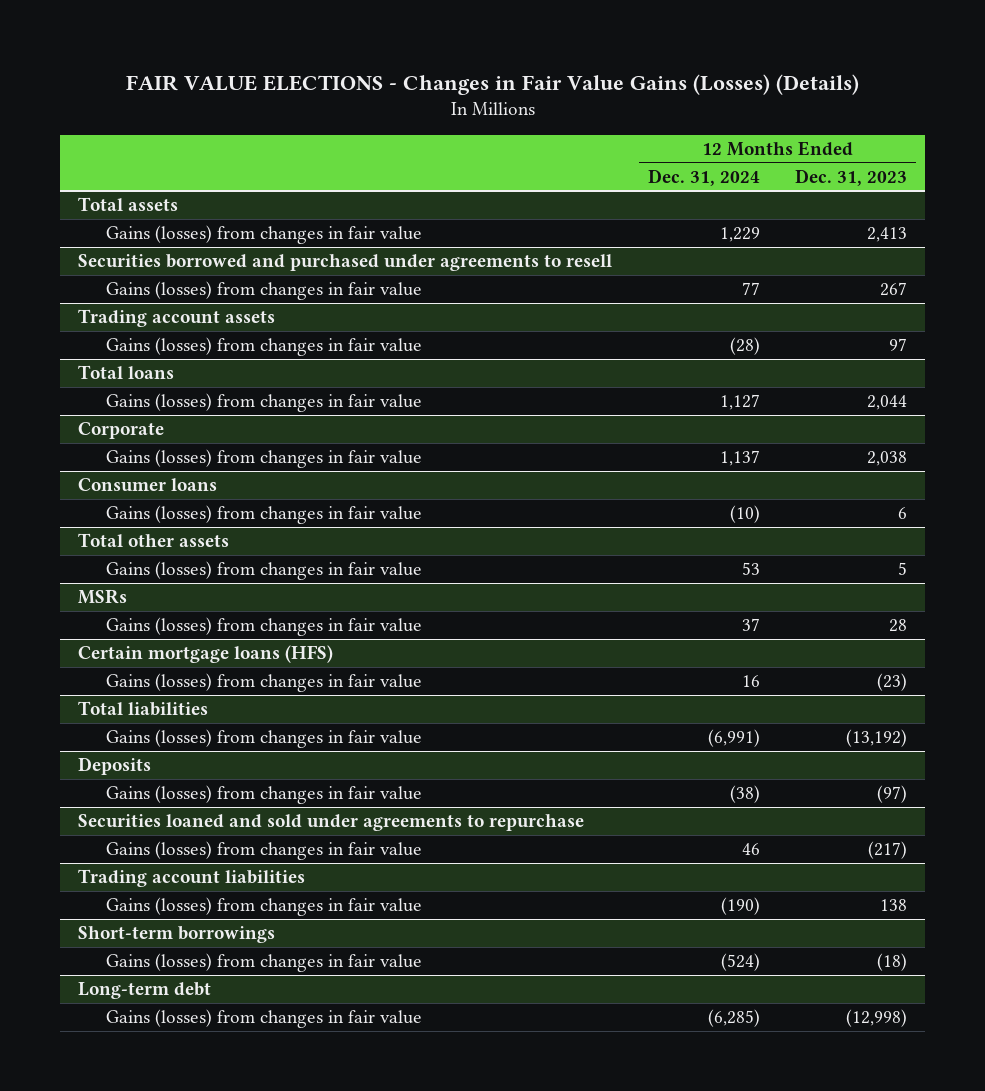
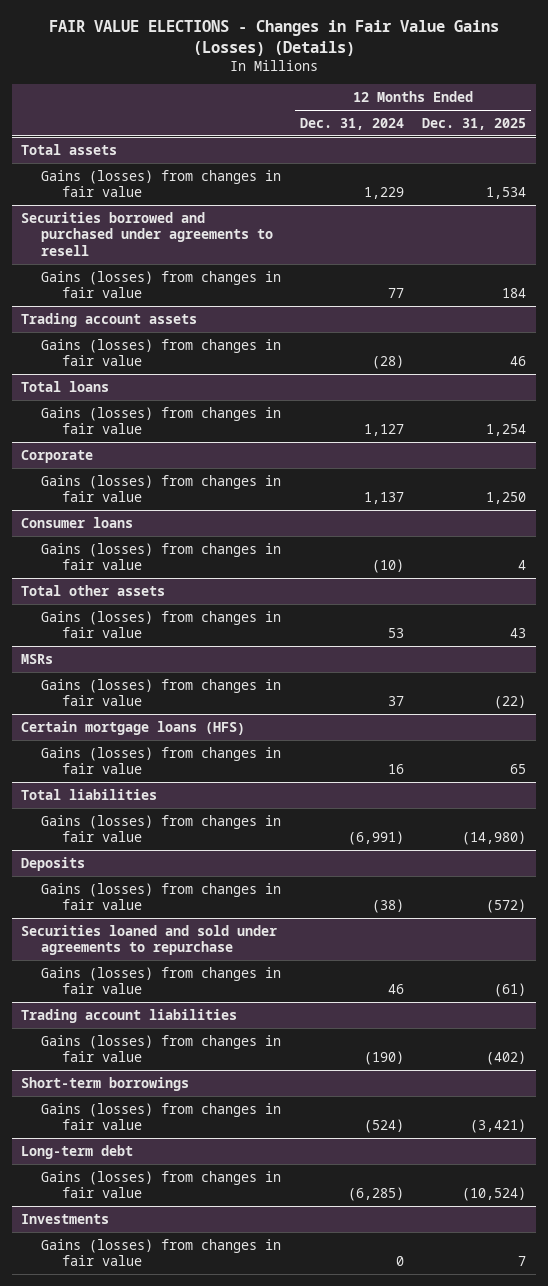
- | 12 Months Ended Dec. 31, 2024 | 12 Months Ended Dec. 31, 2023
+ | 12 Months Ended Dec. 31, 2024 | 12 Months Ended Dec. 31, 2025
+ Investments
+ Gains (losses) from changes in fair value | 0 | 7

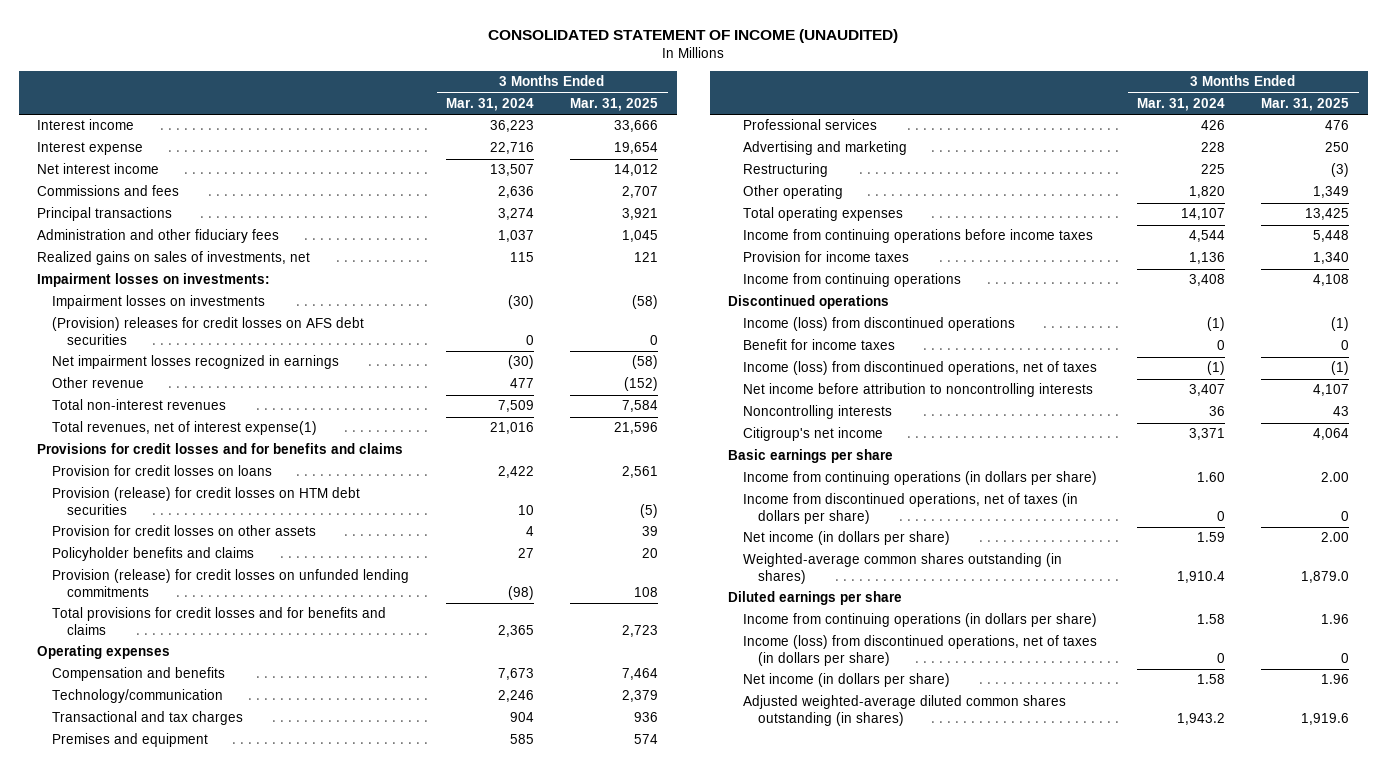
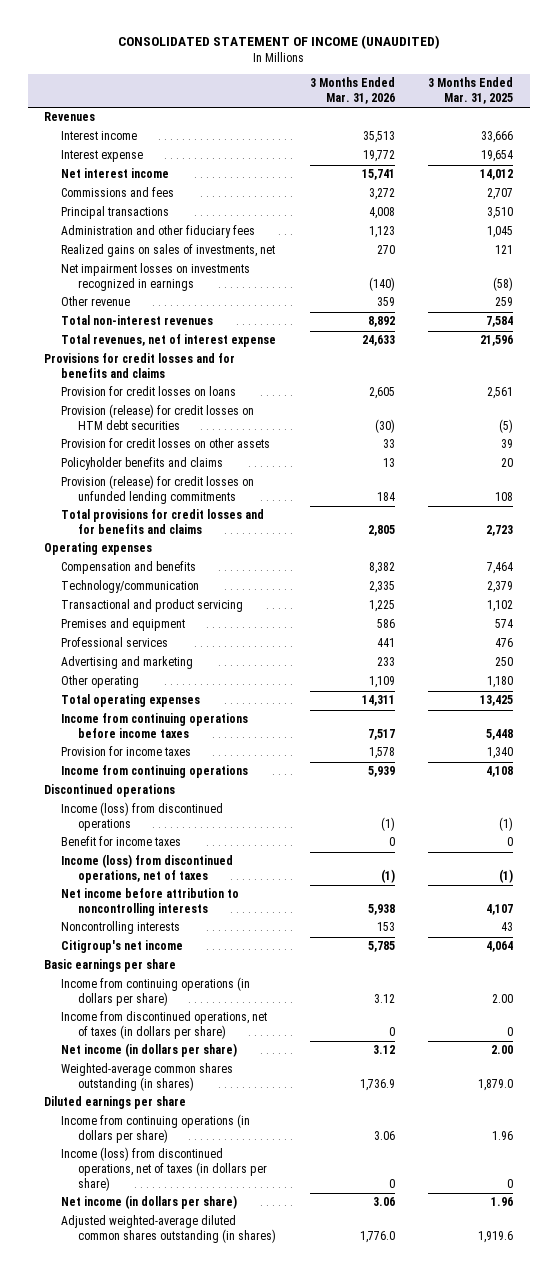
- | 3 Months Ended Mar. 31, 2024 | 3 Months Ended Mar. 31, 2025
+ | 3 Months Ended Mar. 31, 2026 | 3 Months Ended Mar. 31, 2025
+ Revenues
- Principal transactions | 3,274 | 3,921
+ Principal transactions | 4,008 | 3,510
- Impairment losses on investments:
- Impairment losses on investments | (30) | (58)
- (Provision) releases for credit losses on AFS debt securities | 0 | 0
- Net impairment losses recognized in earnings | (30) | (58)
- Other revenue | 477 | (152)
+ Net impairment losses on investments recognized in earnings | (140) | (58)
+ Other revenue | 359 | 259
- Total revenues, net of interest expense(1) | 21,016 | 21,596
+ Total revenues, net of interest expense | 24,633 | 21,596
- Transactional and tax charges | 904 | 936
+ Transactional and product servicing | 1,225 | 1,102
- Restructuring | 225 | (3)
- Other operating | 1,820 | 1,349
+ Other operating | 1,109 | 1,180

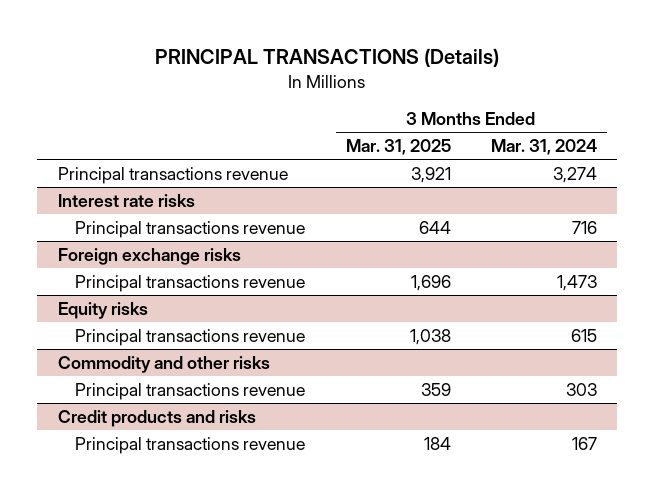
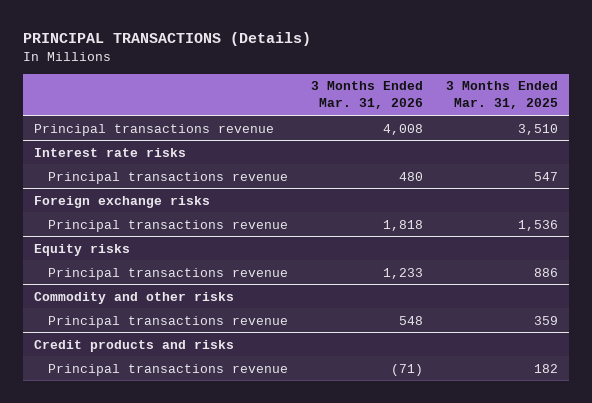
- | 3 Months Ended Mar. 31, 2025 | 3 Months Ended Mar. 31, 2024
+ | 3 Months Ended Mar. 31, 2026 | 3 Months Ended Mar. 31, 2025
- Principal transactions revenue | 3,921 | 3,274
+ Principal transactions revenue | 4,008 | 3,510
@ Interest rate risks
- Principal transactions revenue | 644 | 716
+ Principal transactions revenue | 480 | 547
@ Foreign exchange risks
- Principal transactions revenue | 1,696 | 1,473
+ Principal transactions revenue | 1,818 | 1,536
@ Equity risks
- Principal transactions revenue | 1,038 | 615
+ Principal transactions revenue | 1,233 | 886
@ Credit products and risks
- Principal transactions revenue | 184 | 167
+ Principal transactions revenue | (71) | 182

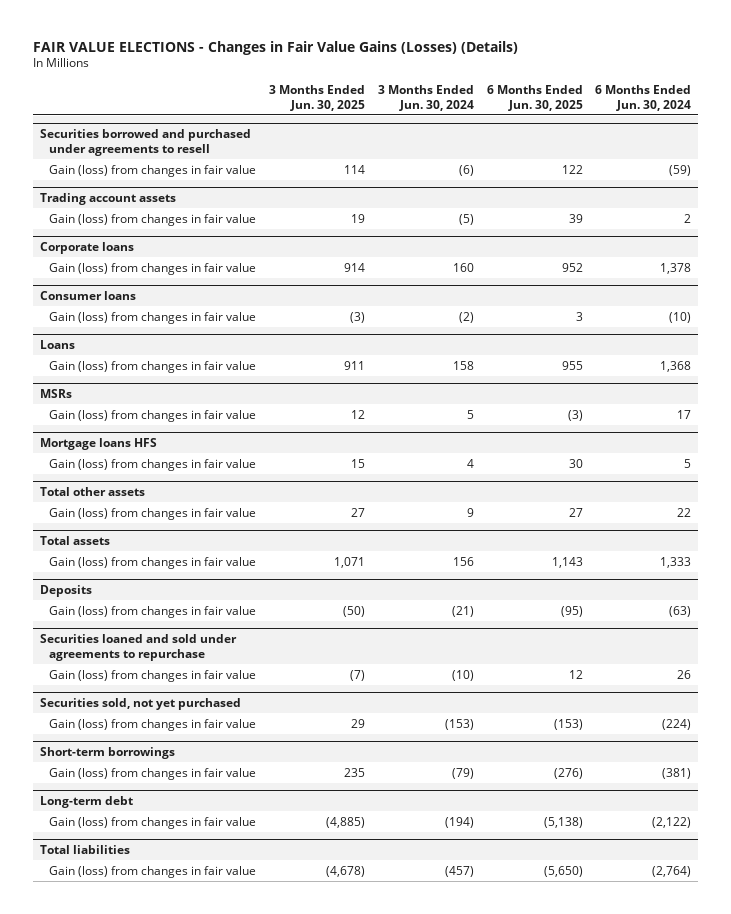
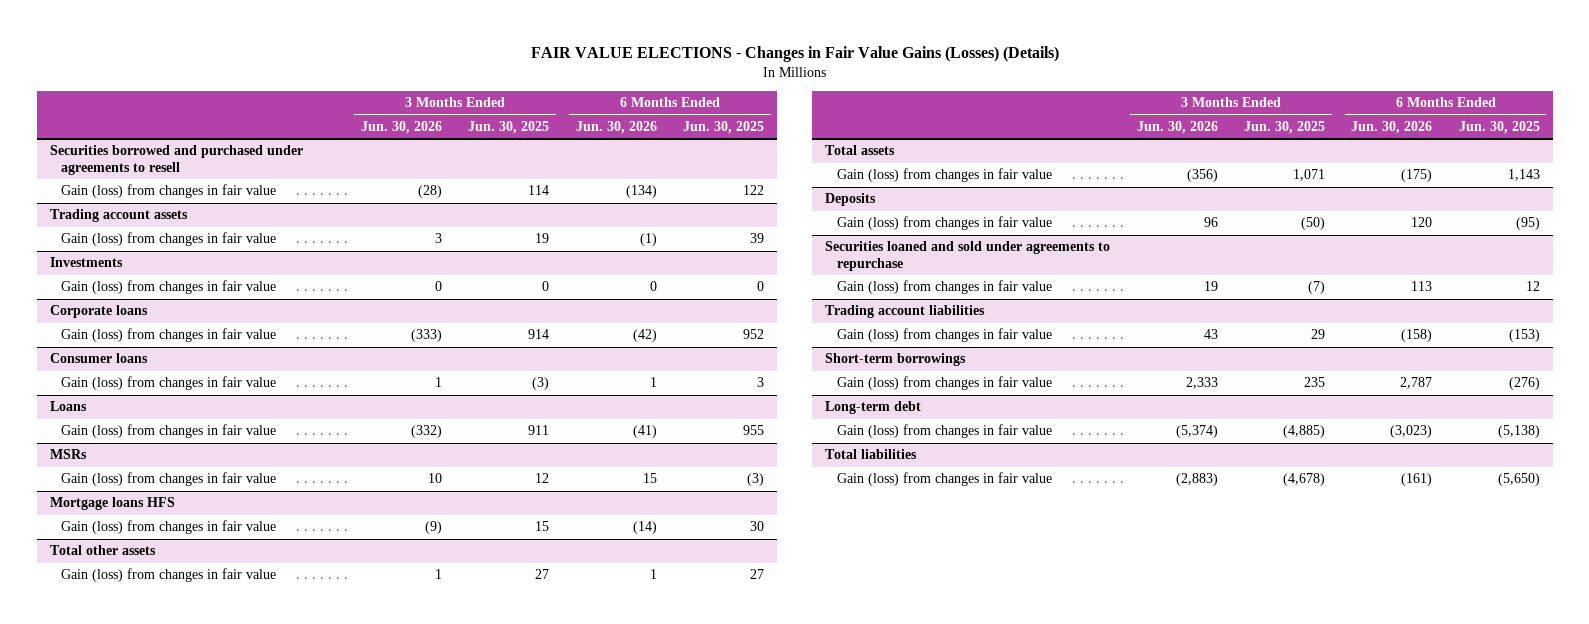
- | 3 Months Ended Jun. 30, 2025 | 3 Months Ended Jun. 30, 2024 | 6 Months Ended Jun. 30, 2025 | 6 Months Ended Jun. 30, 2024
+ | 3 Months Ended Jun. 30, 2026 | 3 Months Ended Jun. 30, 2025 | 6 Months Ended Jun. 30, 2026 | 6 Months Ended Jun. 30, 2025
+ Investments
+ Gain (loss) from changes in fair value | 0 | 0 | 0 | 0
- Securities sold, not yet purchased
+ Trading account liabilities

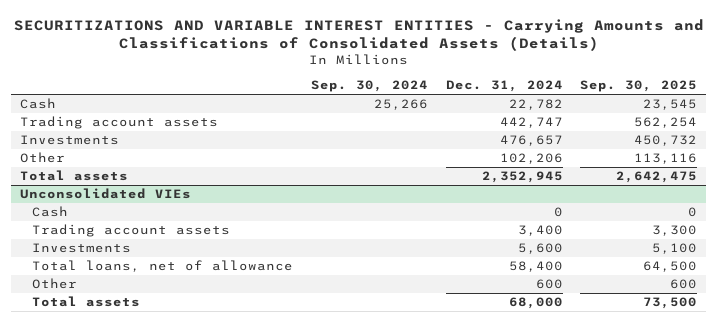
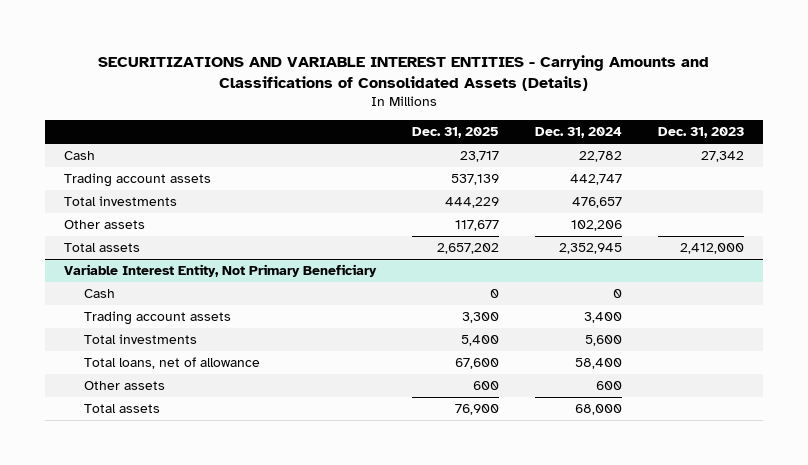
- | Sep. 30, 2024 | Dec. 31, 2024 | Sep. 30, 2025
+ | Dec. 31, 2025 | Dec. 31, 2024 | Dec. 31, 2023
- Investments | | 476,657 | 450,732
- Other | | 102,206 | 113,116
+ Total investments | 444,229 | 476,657 |
+ Other assets | 117,677 | 102,206 |
- Unconsolidated VIEs
+ Variable Interest Entity, Not Primary Beneficiary
- Investments | | 5,600 | 5,100
+ Total investments | 5,400 | 5,600 |
- Other | | 600 | 600
+ Other assets | 600 | 600 |

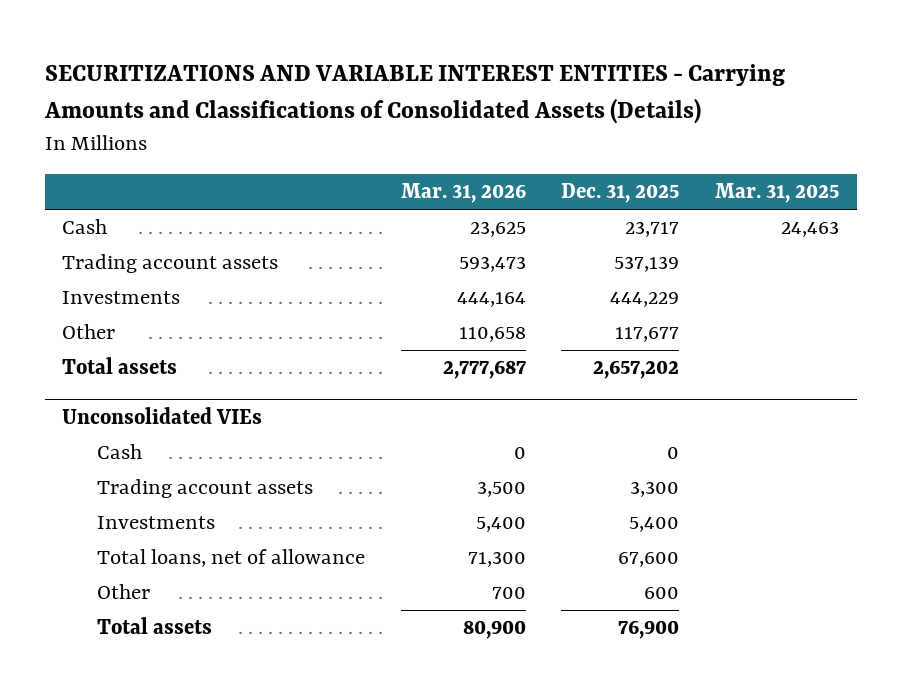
- | Dec. 31, 2025 | Dec. 31, 2024 | Dec. 31, 2023
+ | Mar. 31, 2026 | Dec. 31, 2025 | Mar. 31, 2025
- Total investments | 444,229 | 476,657 |
- Other assets | 117,677 | 102,206 |
+ Investments | 444,164 | 444,229 |
+ Other | 110,658 | 117,677 |
- Variable Interest Entity, Not Primary Beneficiary
+ Unconsolidated VIEs
- Total investments | 5,400 | 5,600 |
+ Investments | 5,400 | 5,400 |
- Other assets | 600 | 600 |
+ Other | 700 | 600 |

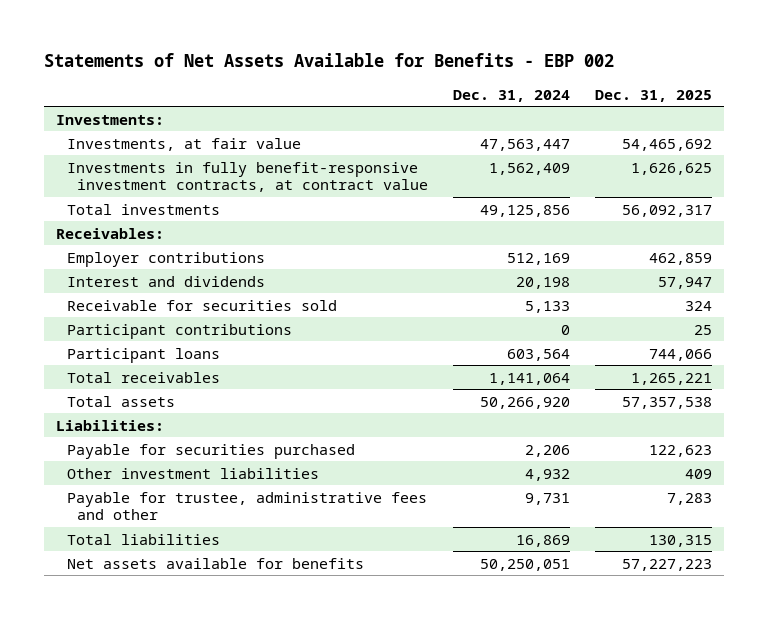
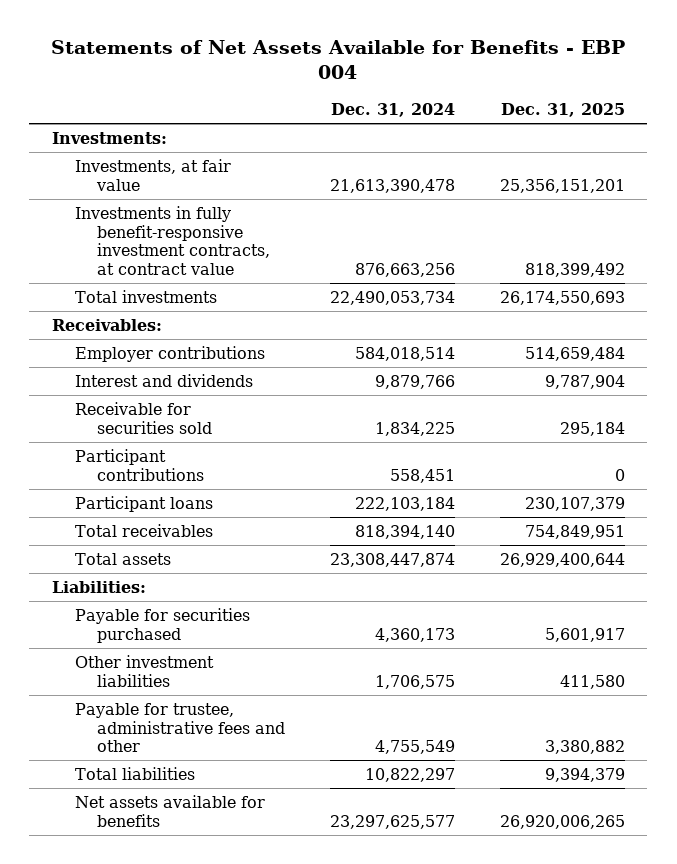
- Statements of Net Assets Available for Benefits - EBP 002
+ Statements of Net Assets Available for Benefits - EBP 004
- Investments, at fair value | 47,563,447 | 54,465,692
- Investments in fully benefit-responsive investment contracts, at contract value | 1,562,409 | 1,626,625
- Total investments | 49,125,856 | 56,092,317
+ Investments, at fair value | 21,613,390,478 | 25,356,151,201
+ Investments in fully benefit-responsive investment contracts, at contract value | 876,663,256 | 818,399,492
+ Total investments | 22,490,053,734 | 26,174,550,693
- Employer contributions | 512,169 | 462,859
- Interest and dividends | 20,198 | 57,947
- Receivable for securities sold | 5,133 | 324
- Participant contributions | 0 | 25
- Participant loans | 603,564 | 744,066
- Total receivables | 1,141,064 | 1,265,221
- Total assets | 50,266,920 | 57,357,538
+ Employer contributions | 584,018,514 | 514,659,484
+ Interest and dividends | 9,879,766 | 9,787,904
+ Receivable for securities sold | 1,834,225 | 295,184
+ Participant contributions | 558,451 | 0
+ Participant loans | 222,103,184 | 230,107,379
+ Total receivables | 818,394,140 | 754,849,951
+ Total assets | 23,308,447,874 | 26,929,400,644
- Payable for securities purchased | 2,206 | 122,623
- Other investment liabilities | 4,932 | 409
- Payable for trustee, administrative fees and other | 9,731 | 7,283
- Total liabilities | 16,869 | 130,315
- Net assets available for benefits | 50,250,051 | 57,227,223
+ Payable for securities purchased | 4,360,173 | 5,601,917
+ Other investment liabilities | 1,706,575 | 411,580
+ Payable for trustee, administrative fees and other | 4,755,549 | 3,380,882
+ Total liabilities | 10,822,297 | 9,394,379
+ Net assets available for benefits | 23,297,625,577 | 26,920,006,265

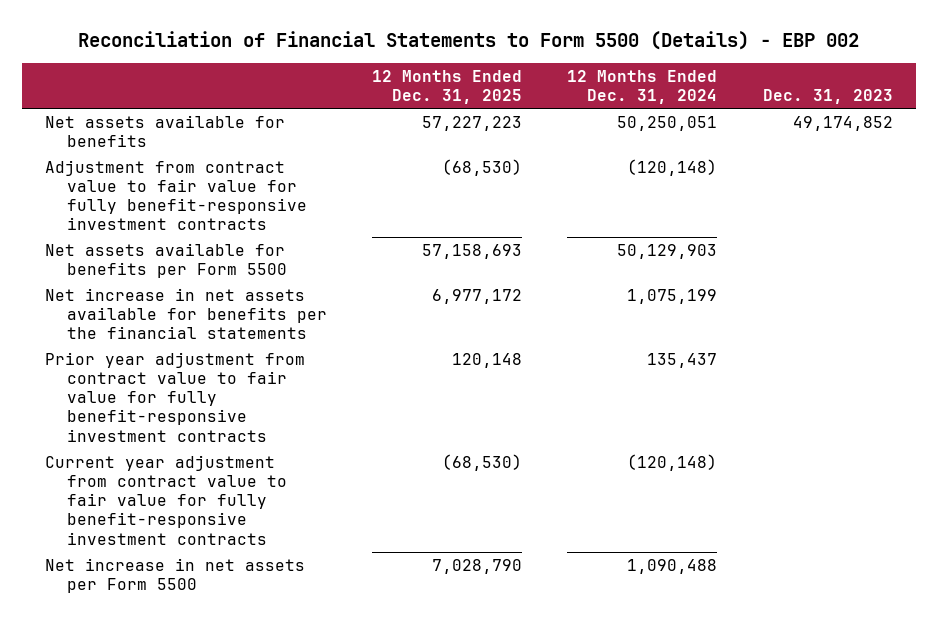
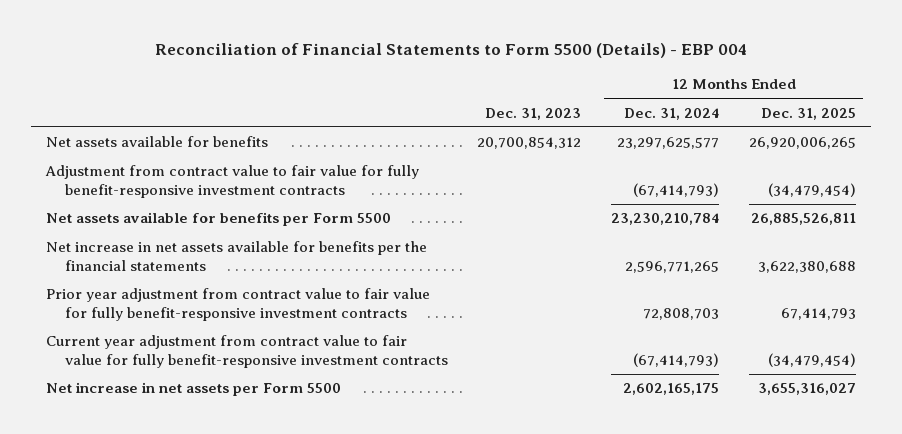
- Reconciliation of Financial Statements to Form 5500 (Details) - EBP 002
+ Reconciliation of Financial Statements to Form 5500 (Details) - EBP 004
- | 12 Months Ended Dec. 31, 2025 | 12 Months Ended Dec. 31, 2024 | Dec. 31, 2023
+ | Dec. 31, 2023 | 12 Months Ended Dec. 31, 2024 | 12 Months Ended Dec. 31, 2025
- Net assets available for benefits | 57,227,223 | 50,250,051 | 49,174,852
- Adjustment from contract value to fair value for fully benefit-responsive investment contracts | (68,530) | (120,148) |
- Net assets available for benefits per Form 5500 | 57,158,693 | 50,129,903 |
- Net increase in net assets available for benefits per the financial statements | 6,977,172 | 1,075,199 |
- Prior year adjustment from contract value to fair value for fully benefit-responsive investment contracts | 120,148 | 135,437 |
- Current year adjustment from contract value to fair value for fully benefit-responsive investment contracts | (68,530) | (120,148) |
- Net increase in net assets per Form 5500 | 7,028,790 | 1,090,488 |
+ Net assets available for benefits | 20,700,854,312 | 23,297,625,577 | 26,920,006,265
+ Adjustment from contract value to fair value for fully benefit-responsive investment contracts | | (67,414,793) | (34,479,454)
+ Net assets available for benefits per Form 5500 | | 23,230,210,784 | 26,885,526,811
+ Net increase in net assets available for benefits per the financial statements | | 2,596,771,265 | 3,622,380,688
+ Prior year adjustment from contract value to fair value for fully benefit-responsive investment contracts | | 72,808,703 | 67,414,793
+ Current year adjustment from contract value to fair value for fully benefit-responsive investment contracts | | (67,414,793) | (34,479,454)
+ Net increase in net assets per Form 5500 | | 2,602,165,175 | 3,655,316,027

